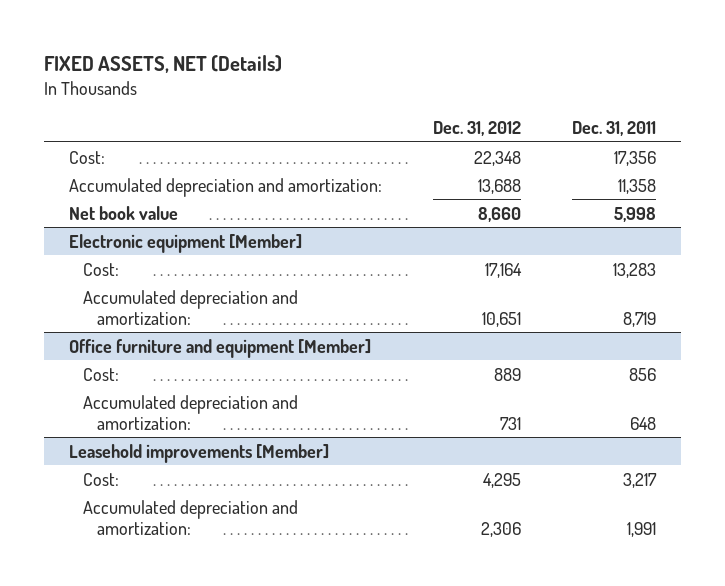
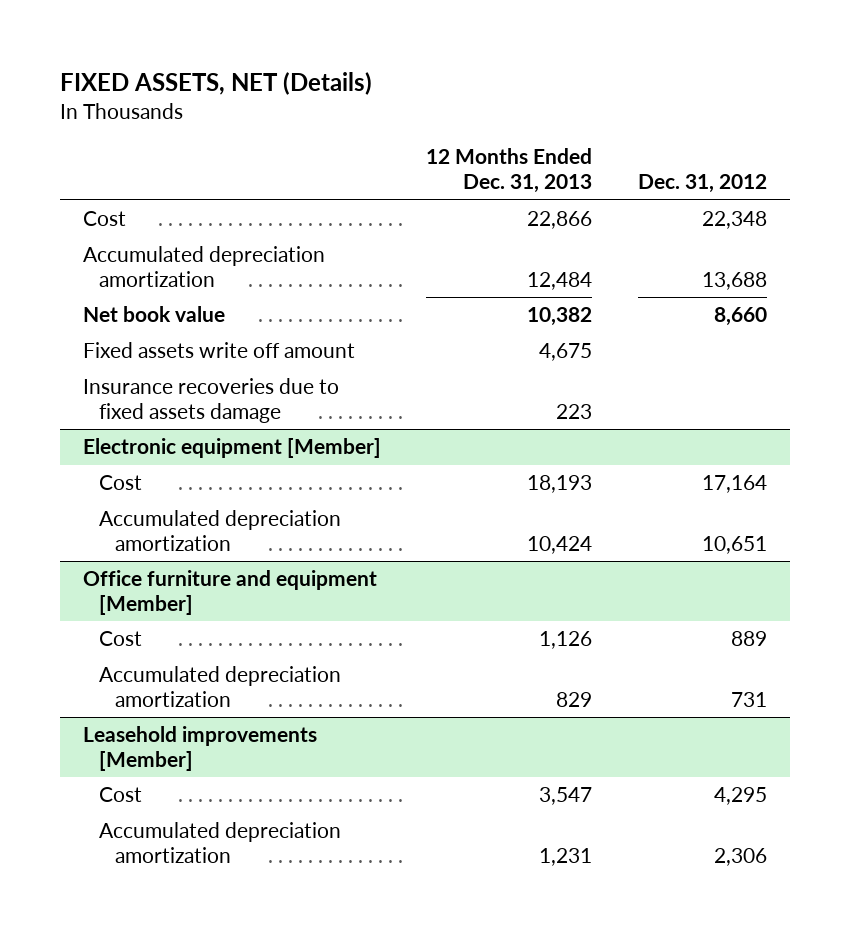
- | Dec. 31, 2012 | Dec. 31, 2011
+ | 12 Months Ended Dec. 31, 2013 | Dec. 31, 2012
- Cost: | 22,348 | 17,356
- Accumulated depreciation and amortization: | 13,688 | 11,358
+ Cost | 22,866 | 22,348
+ Accumulated depreciation amortization | 12,484 | 13,688
+ Fixed assets write off amount | 4,675 |
+ Insurance recoveries due to fixed assets damage | 223 |
@ Electronic equipment [Member]
- Cost: | 17,164 | 13,283
- Accumulated depreciation and amortization: | 10,651 | 8,719
+ Cost | 18,193 | 17,164
+ Accumulated depreciation amortization | 10,424 | 10,651
@ Office furniture and equipment [Member]
- Cost: | 889 | 856
- Accumulated depreciation and amortization: | 731 | 648
+ Cost | 1,126 | 889
+ Accumulated depreciation amortization | 829 | 731
@ Leasehold improvements [Member]
- Cost: | 4,295 | 3,217
- Accumulated depreciation and amortization: | 2,306 | 1,991
+ Cost | 3,547 | 4,295
+ Accumulated depreciation amortization | 1,231 | 2,306

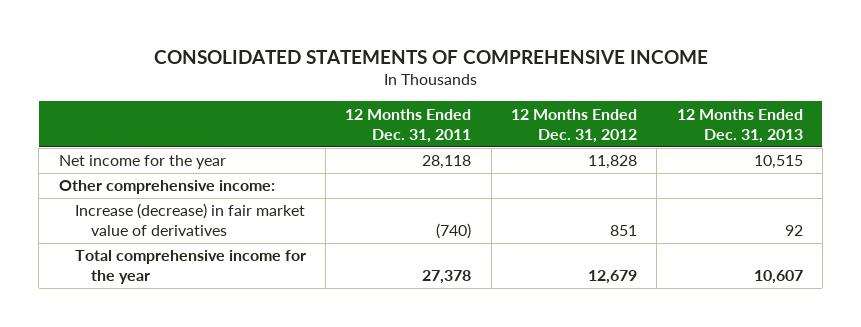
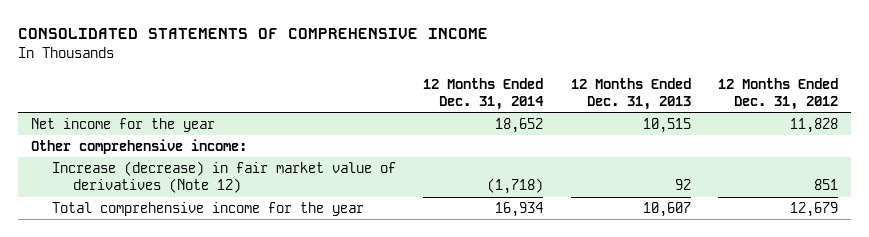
- | 12 Months Ended Dec. 31, 2011 | 12 Months Ended Dec. 31, 2012 | 12 Months Ended Dec. 31, 2013
+ | 12 Months Ended Dec. 31, 2014 | 12 Months Ended Dec. 31, 2013 | 12 Months Ended Dec. 31, 2012
- Increase (decrease) in fair market value of derivatives | (740) | 851 | 92
+ Increase (decrease) in fair market value of derivatives (Note 12) | (1,718) | 92 | 851

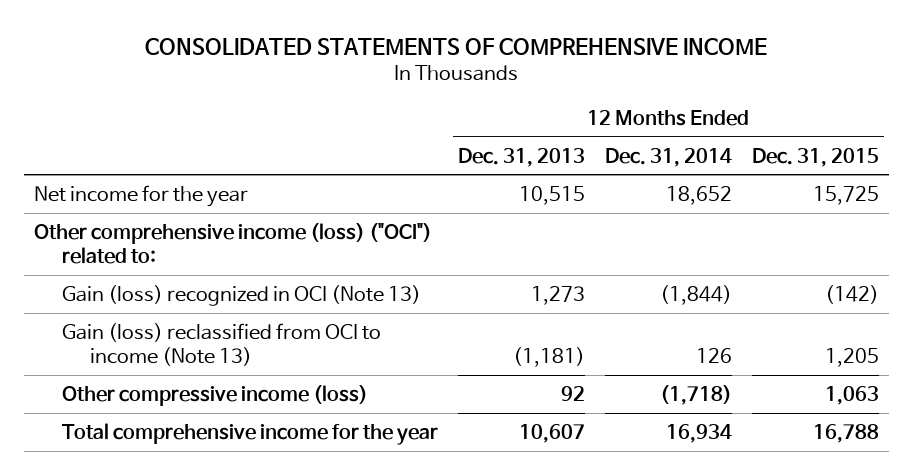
- | 12 Months Ended Dec. 31, 2014 | 12 Months Ended Dec. 31, 2013 | 12 Months Ended Dec. 31, 2012
+ | 12 Months Ended Dec. 31, 2013 | 12 Months Ended Dec. 31, 2014 | 12 Months Ended Dec. 31, 2015
- Other comprehensive income:
- Increase (decrease) in fair market value of derivatives (Note 12) | (1,718) | 92 | 851
+ Other comprehensive income (loss) ("OCI") related to:
+ Gain (loss) recognized in OCI (Note 13) | 1,273 | (1,844) | (142)
+ Gain (loss) reclassified from OCI to income (Note 13) | (1,181) | 126 | 1,205
+ Other compressive income (loss) | 92 | (1,718) | 1,063

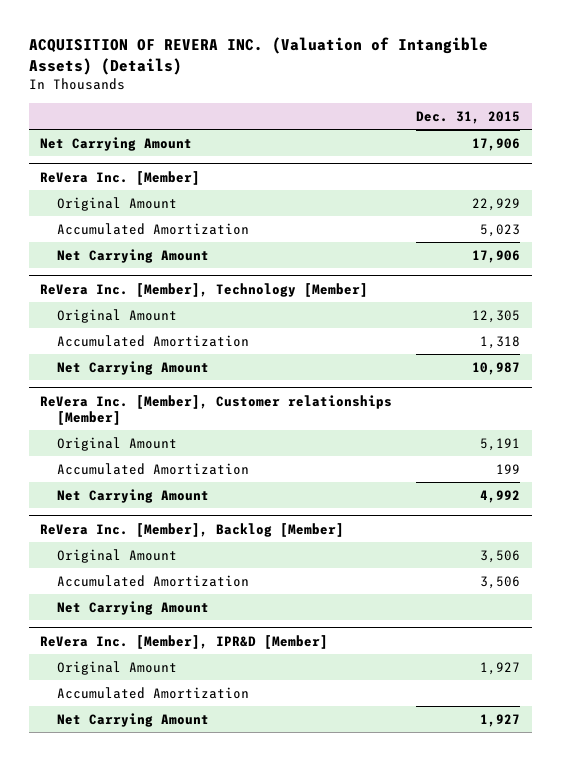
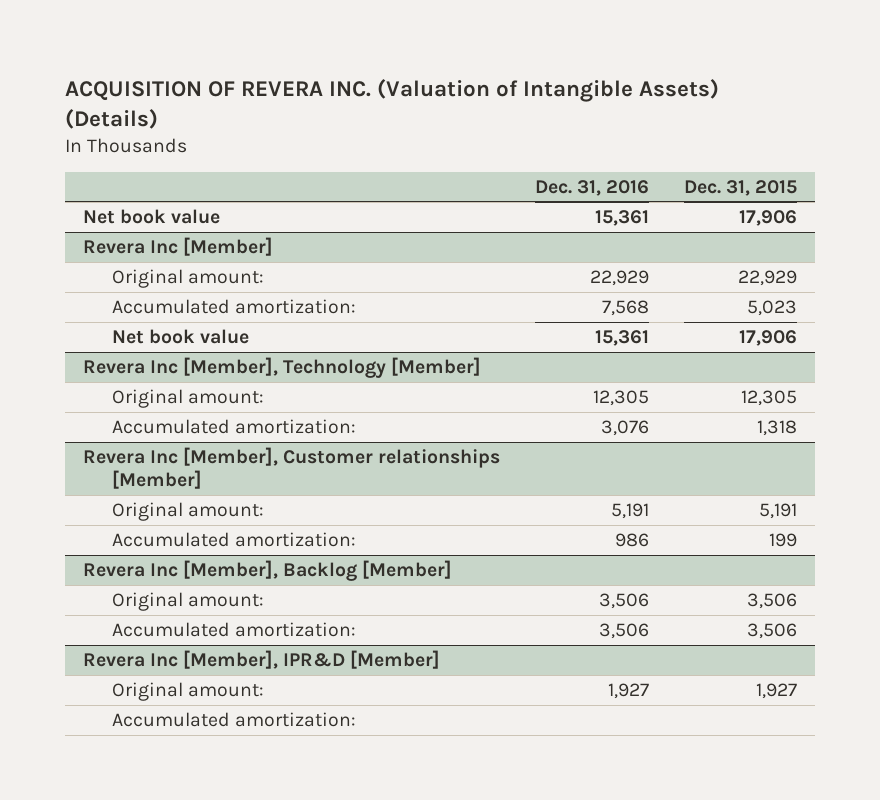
- | Dec. 31, 2015
+ | Dec. 31, 2016 | Dec. 31, 2015
- Net Carrying Amount | 17,906
- ReVera Inc. [Member]
- Original Amount | 22,929
- Accumulated Amortization | 5,023
- Net Carrying Amount | 17,906
- ReVera Inc. [Member], Technology [Member]
- Original Amount | 12,305
- Accumulated Amortization | 1,318
- Net Carrying Amount | 10,987
- ReVera Inc. [Member], Customer relationships [Member]
- Original Amount | 5,191
- Accumulated Amortization | 199
- Net Carrying Amount | 4,992
- ReVera Inc. [Member], Backlog [Member]
- Original Amount | 3,506
- Accumulated Amortization | 3,506
- Net Carrying Amount
- ReVera Inc. [Member], IPR&D [Member]
- Original Amount | 1,927
- Accumulated Amortization
- Net Carrying Amount | 1,927
+ Net book value | 15,361 | 17,906
+ Revera Inc [Member]
+ Original amount: | 22,929 | 22,929
+ Accumulated amortization: | 7,568 | 5,023
+ Net book value | 15,361 | 17,906
+ Revera Inc [Member], Technology [Member]
+ Original amount: | 12,305 | 12,305
+ Accumulated amortization: | 3,076 | 1,318
+ Revera Inc [Member], Customer relationships [Member]
+ Original amount: | 5,191 | 5,191
+ Accumulated amortization: | 986 | 199
+ Revera Inc [Member], Backlog [Member]
+ Original amount: | 3,506 | 3,506
+ Accumulated amortization: | 3,506 | 3,506
+ Revera Inc [Member], IPR&D [Member]
+ Original amount: | 1,927 | 1,927
+ Accumulated amortization:

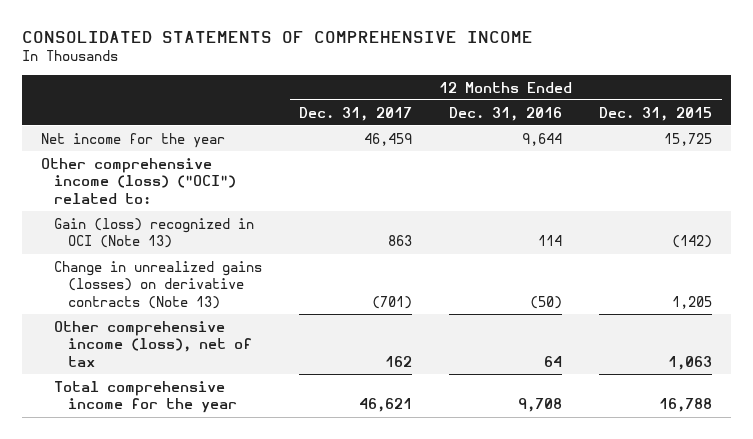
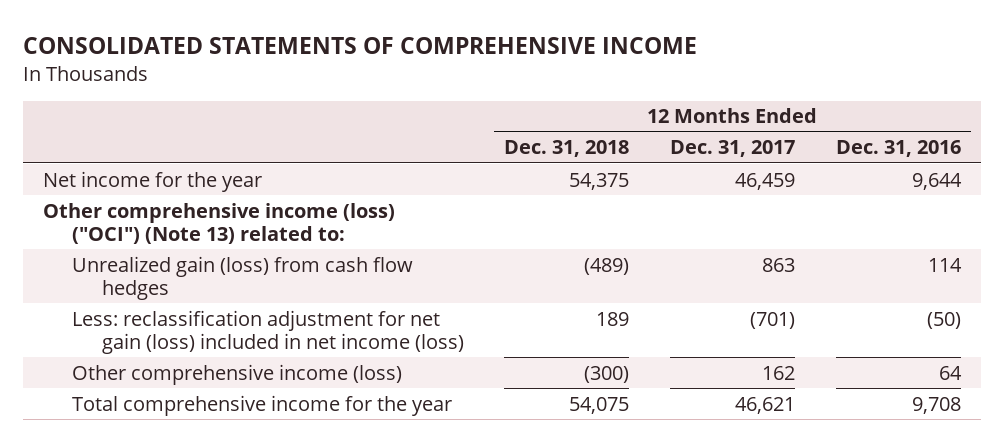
- | 12 Months Ended Dec. 31, 2017 | 12 Months Ended Dec. 31, 2016 | 12 Months Ended Dec. 31, 2015
+ | 12 Months Ended Dec. 31, 2018 | 12 Months Ended Dec. 31, 2017 | 12 Months Ended Dec. 31, 2016
- Other comprehensive income (loss) ("OCI") related to:
- Gain (loss) recognized in OCI (Note 13) | 863 | 114 | (142)
- Change in unrealized gains (losses) on derivative contracts (Note 13) | (701) | (50) | 1,205
- Other comprehensive income (loss), net of tax | 162 | 64 | 1,063
+ Other comprehensive income (loss) ("OCI") (Note 13) related to:
+ Unrealized gain (loss) from cash flow hedges | (489) | 863 | 114
+ Less: reclassification adjustment for net gain (loss) included in net income (loss) | 189 | (701) | (50)
+ Other comprehensive income (loss) | (300) | 162 | 64

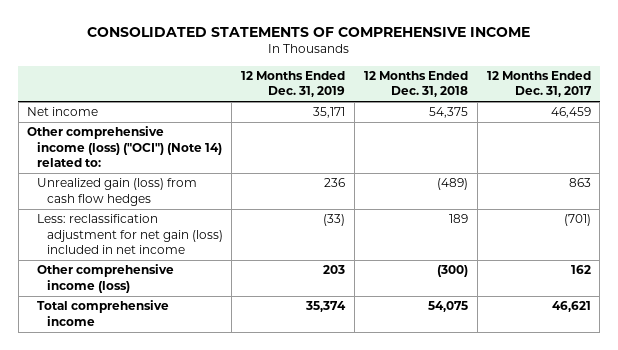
- | 12 Months Ended Dec. 31, 2018 | 12 Months Ended Dec. 31, 2017 | 12 Months Ended Dec. 31, 2016
+ | 12 Months Ended Dec. 31, 2019 | 12 Months Ended Dec. 31, 2018 | 12 Months Ended Dec. 31, 2017
- Net income for the year | 54,375 | 46,459 | 9,644
- Other comprehensive income (loss) ("OCI") (Note 13) related to:
+ Net income | 35,171 | 54,375 | 46,459
+ Other comprehensive income (loss) ("OCI") (Note 14) related to:
- Less: reclassification adjustment for net gain (loss) included in net income (loss) | 189 | (701) | (50)
+ Less: reclassification adjustment for net gain (loss) included in net income | (33) | 189 | (701)
- Total comprehensive income for the year | 54,075 | 46,621 | 9,708
+ Total comprehensive income | 35,374 | 54,075 | 46,621

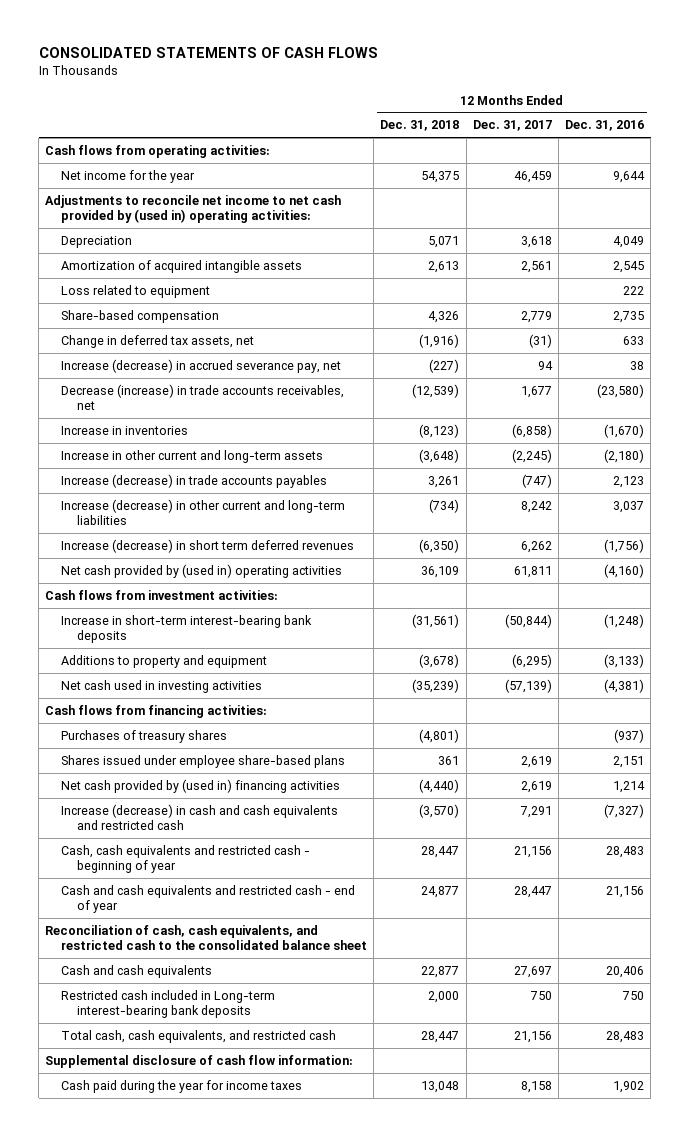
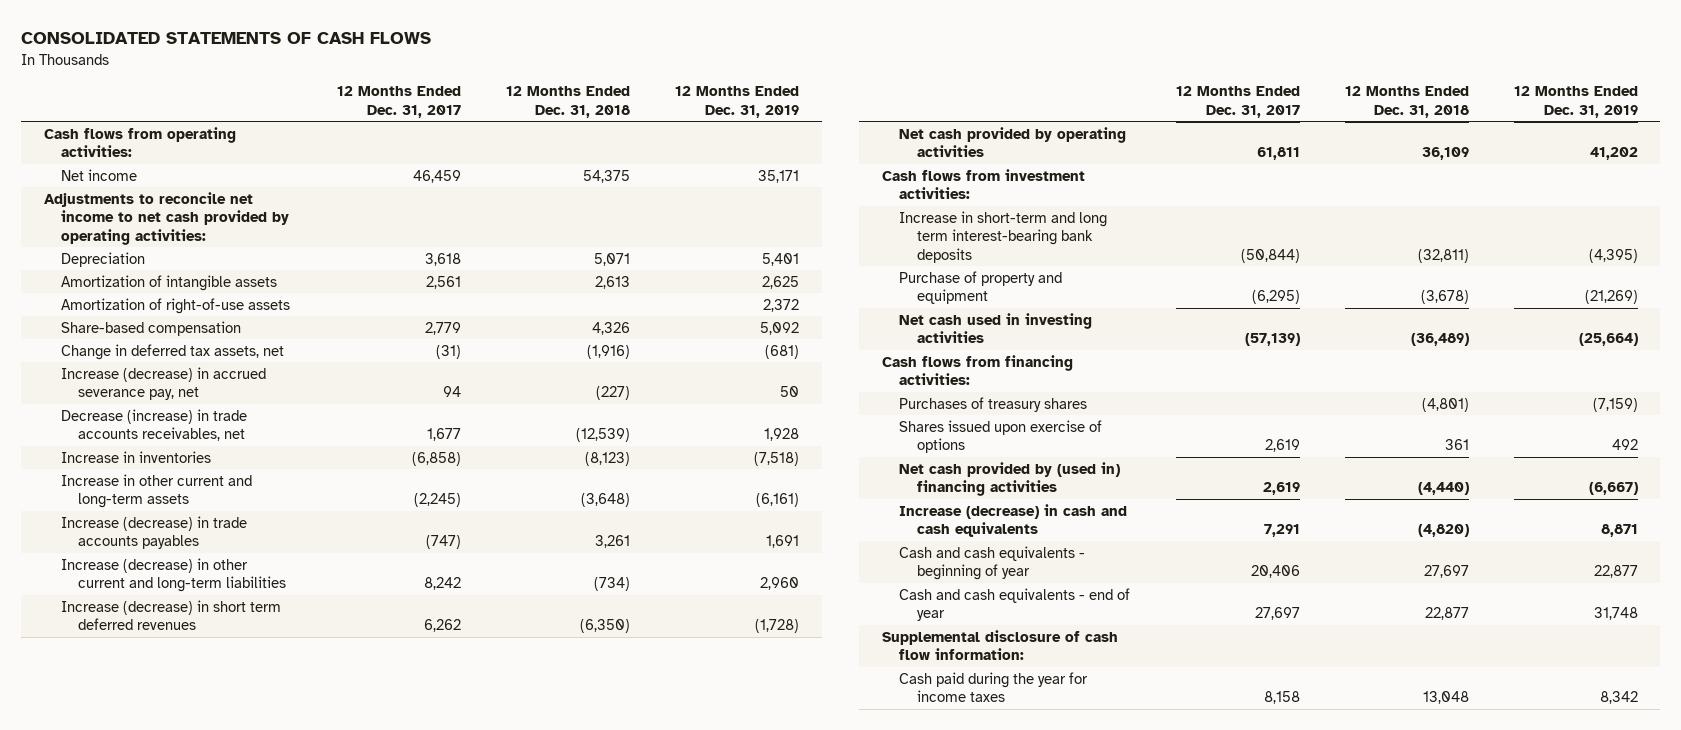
- | 12 Months Ended Dec. 31, 2018 | 12 Months Ended Dec. 31, 2017 | 12 Months Ended Dec. 31, 2016
+ | 12 Months Ended Dec. 31, 2017 | 12 Months Ended Dec. 31, 2018 | 12 Months Ended Dec. 31, 2019
- Net income for the year | 54,375 | 46,459 | 9,644
- Adjustments to reconcile net income to net cash provided by (used in) operating activities:
+ Net income | 46,459 | 54,375 | 35,171
+ Adjustments to reconcile net income to net cash provided by operating activities:
- Amortization of acquired intangible assets | 2,613 | 2,561 | 2,545
- Loss related to equipment | | | 222
+ Amortization of intangible assets | 2,561 | 2,613 | 2,625
+ Amortization of right-of-use assets | | | 2,372
- Net cash provided by (used in) operating activities | 36,109 | 61,811 | (4,160)
+ Net cash provided by operating activities | 61,811 | 36,109 | 41,202
- Increase in short-term interest-bearing bank deposits | (31,561) | (50,844) | (1,248)
- Additions to property and equipment | (3,678) | (6,295) | (3,133)
- Net cash used in investing activities | (35,239) | (57,139) | (4,381)
+ Increase in short-term and long term interest-bearing bank deposits | (50,844) | (32,811) | (4,395)
+ Purchase of property and equipment | (6,295) | (3,678) | (21,269)
+ Net cash used in investing activities | (57,139) | (36,489) | (25,664)
- Shares issued under employee share-based plans | 361 | 2,619 | 2,151
+ Shares issued upon exercise of options | 2,619 | 361 | 492
- Increase (decrease) in cash and cash equivalents and restricted cash | (3,570) | 7,291 | (7,327)
- Cash, cash equivalents and restricted cash - beginning of year | 28,447 | 21,156 | 28,483
- Cash and cash equivalents and restricted cash - end of year | 24,877 | 28,447 | 21,156
- Reconciliation of cash, cash equivalents, and restricted cash to the consolidated balance sheet
- Cash and cash equivalents | 22,877 | 27,697 | 20,406
- Restricted cash included in Long-term interest-bearing bank deposits | 2,000 | 750 | 750
- Total cash, cash equivalents, and restricted cash | 28,447 | 21,156 | 28,483
+ Increase (decrease) in cash and cash equivalents | 7,291 | (4,820) | 8,871
+ Cash and cash equivalents - beginning of year | 20,406 | 27,697 | 22,877
+ Cash and cash equivalents - end of year | 27,697 | 22,877 | 31,748

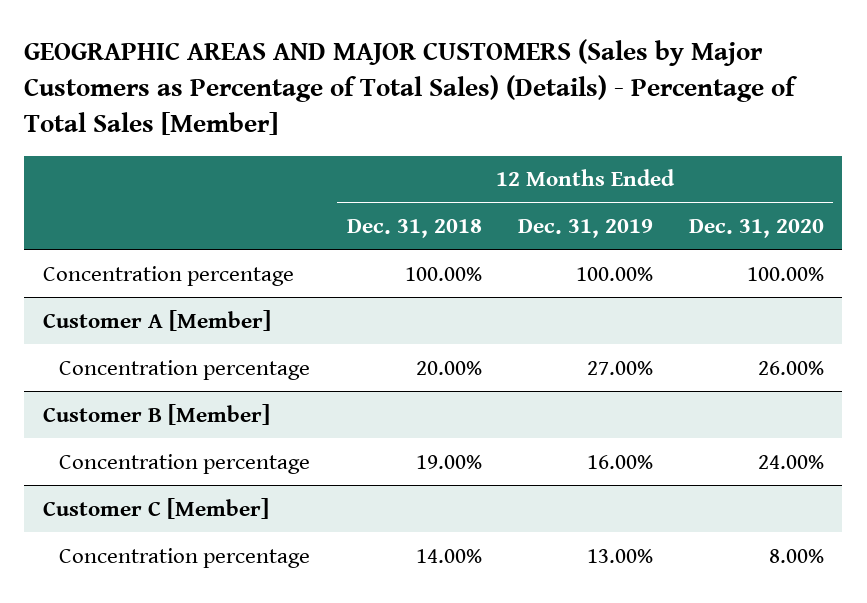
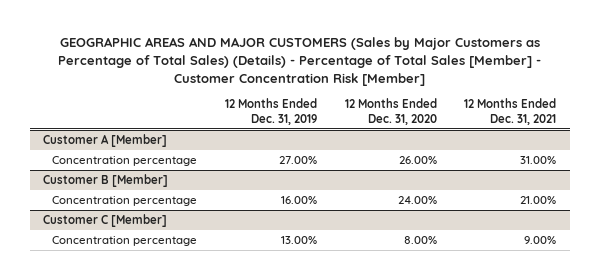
- GEOGRAPHIC AREAS AND MAJOR CUSTOMERS (Sales by Major Customers as Percentage of Total Sales) (Details) - Percentage of Total Sales [Member]
+ GEOGRAPHIC AREAS AND MAJOR CUSTOMERS (Sales by Major Customers as Percentage of Total Sales) (Details) - Percentage of Total Sales [Member] - Customer Concentration Risk [Member]
- | 12 Months Ended Dec. 31, 2018 | 12 Months Ended Dec. 31, 2019 | 12 Months Ended Dec. 31, 2020
+ | 12 Months Ended Dec. 31, 2019 | 12 Months Ended Dec. 31, 2020 | 12 Months Ended Dec. 31, 2021
- Concentration percentage | 100.00% | 100.00% | 100.00%

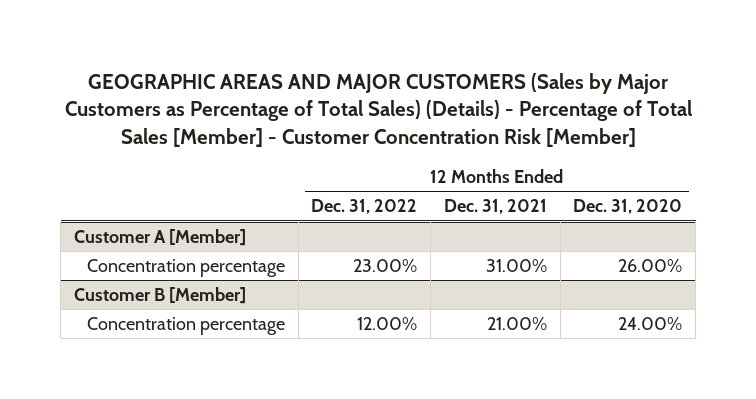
- | 12 Months Ended Dec. 31, 2019 | 12 Months Ended Dec. 31, 2020 | 12 Months Ended Dec. 31, 2021
+ | 12 Months Ended Dec. 31, 2022 | 12 Months Ended Dec. 31, 2021 | 12 Months Ended Dec. 31, 2020
- Customer C [Member]
- Concentration percentage | 13.00% | 8.00% | 9.00%

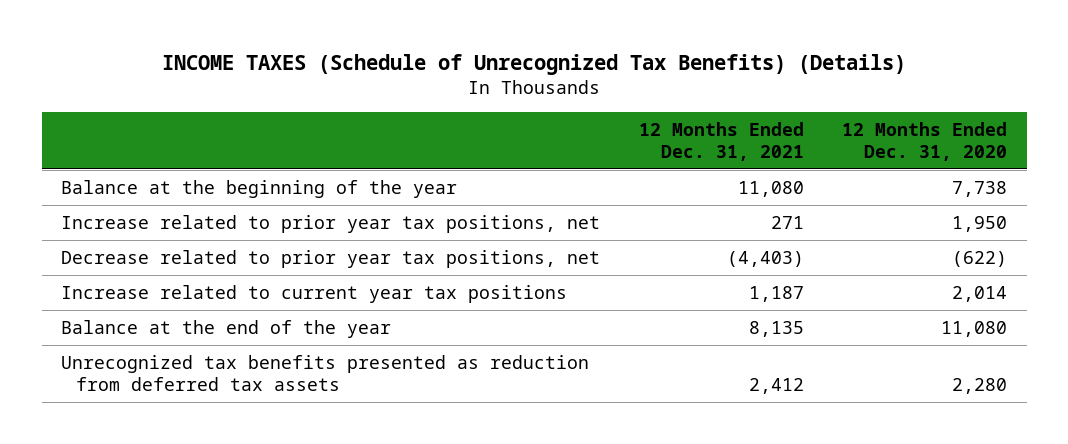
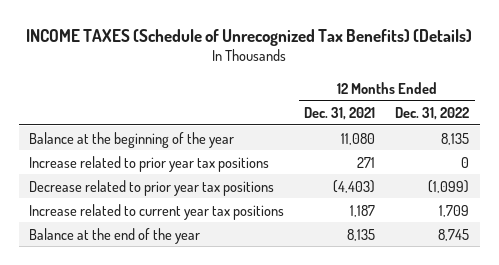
- | 12 Months Ended Dec. 31, 2021 | 12 Months Ended Dec. 31, 2020
+ | 12 Months Ended Dec. 31, 2021 | 12 Months Ended Dec. 31, 2022
- Increase related to prior year tax positions, net | 271 | 1,950
- Decrease related to prior year tax positions, net | (4,403) | (622)
+ Increase related to prior year tax positions | 271 | 0
+ Decrease related to prior year tax positions | (4,403) | (1,099)
- Unrecognized tax benefits presented as reduction from deferred tax assets | 2,412 | 2,280

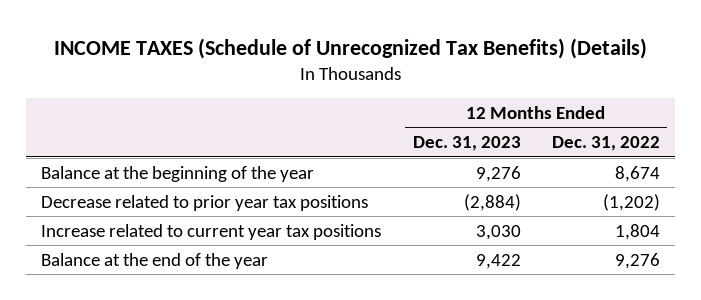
- | 12 Months Ended Dec. 31, 2021 | 12 Months Ended Dec. 31, 2022
+ | 12 Months Ended Dec. 31, 2023 | 12 Months Ended Dec. 31, 2022
- Balance at the beginning of the year | 11,080 | 8,135
- Increase related to prior year tax positions | 271 | 0
- Decrease related to prior year tax positions | (4,403) | (1,099)
- Increase related to current year tax positions | 1,187 | 1,709
- Balance at the end of the year | 8,135 | 8,745
+ Balance at the beginning of the year | 9,276 | 8,674
+ Decrease related to prior year tax positions | (2,884) | (1,202)
+ Increase related to current year tax positions | 3,030 | 1,804
+ Balance at the end of the year | 9,422 | 9,276

